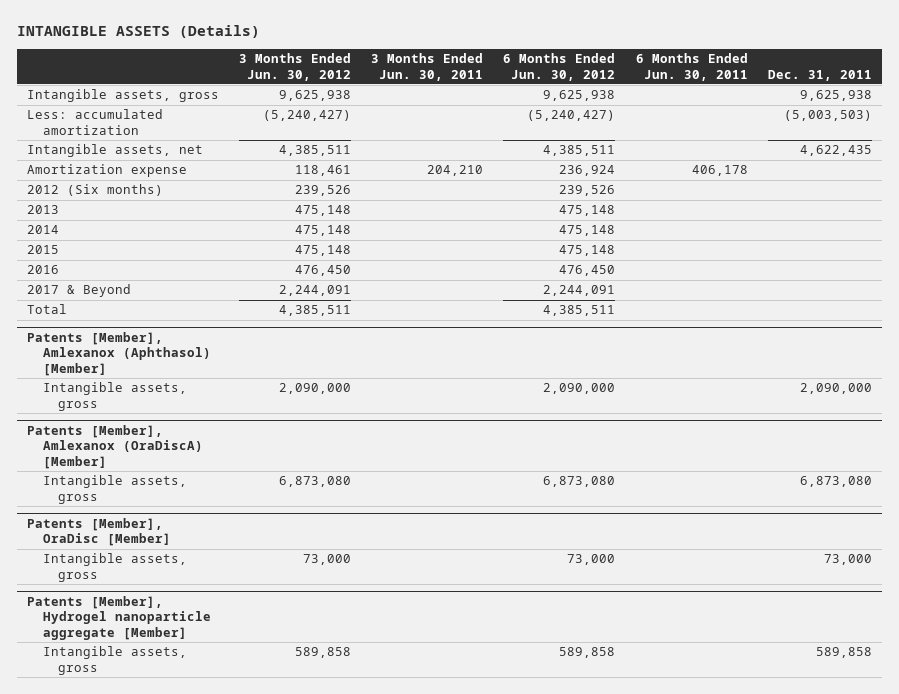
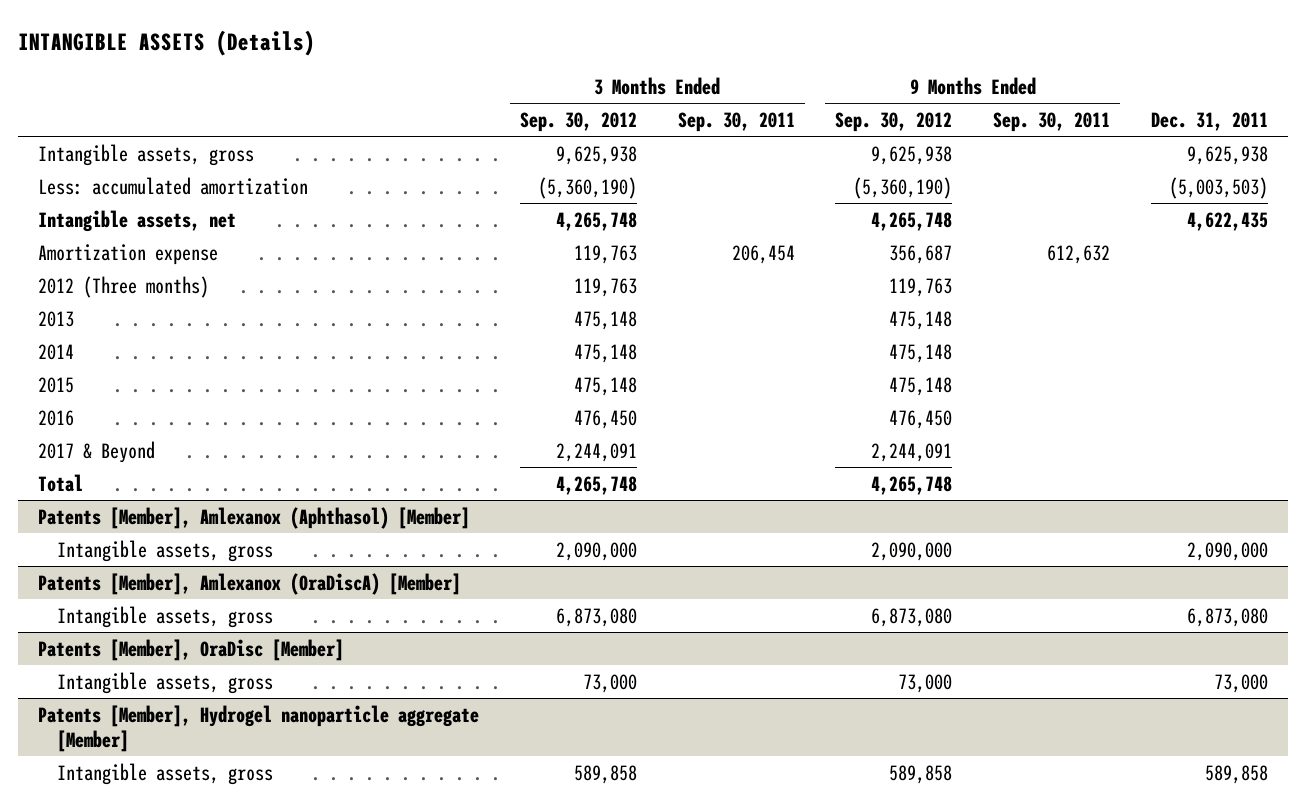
- | 3 Months Ended Jun. 30, 2012 | 3 Months Ended Jun. 30, 2011 | 6 Months Ended Jun. 30, 2012 | 6 Months Ended Jun. 30, 2011 | Dec. 31, 2011
+ | 3 Months Ended Sep. 30, 2012 | 3 Months Ended Sep. 30, 2011 | 9 Months Ended Sep. 30, 2012 | 9 Months Ended Sep. 30, 2011 | Dec. 31, 2011
- 2012 (Six months) | 239,526 | | 239,526 | |
+ 2012 (Three months) | 119,763 | | 119,763 | |

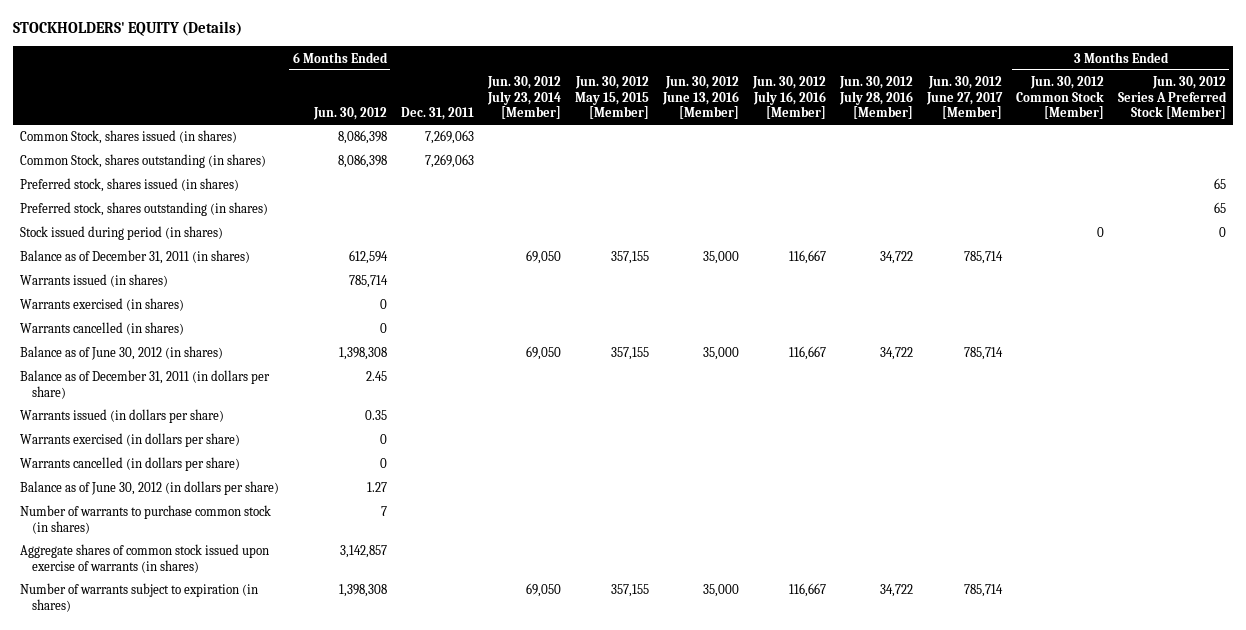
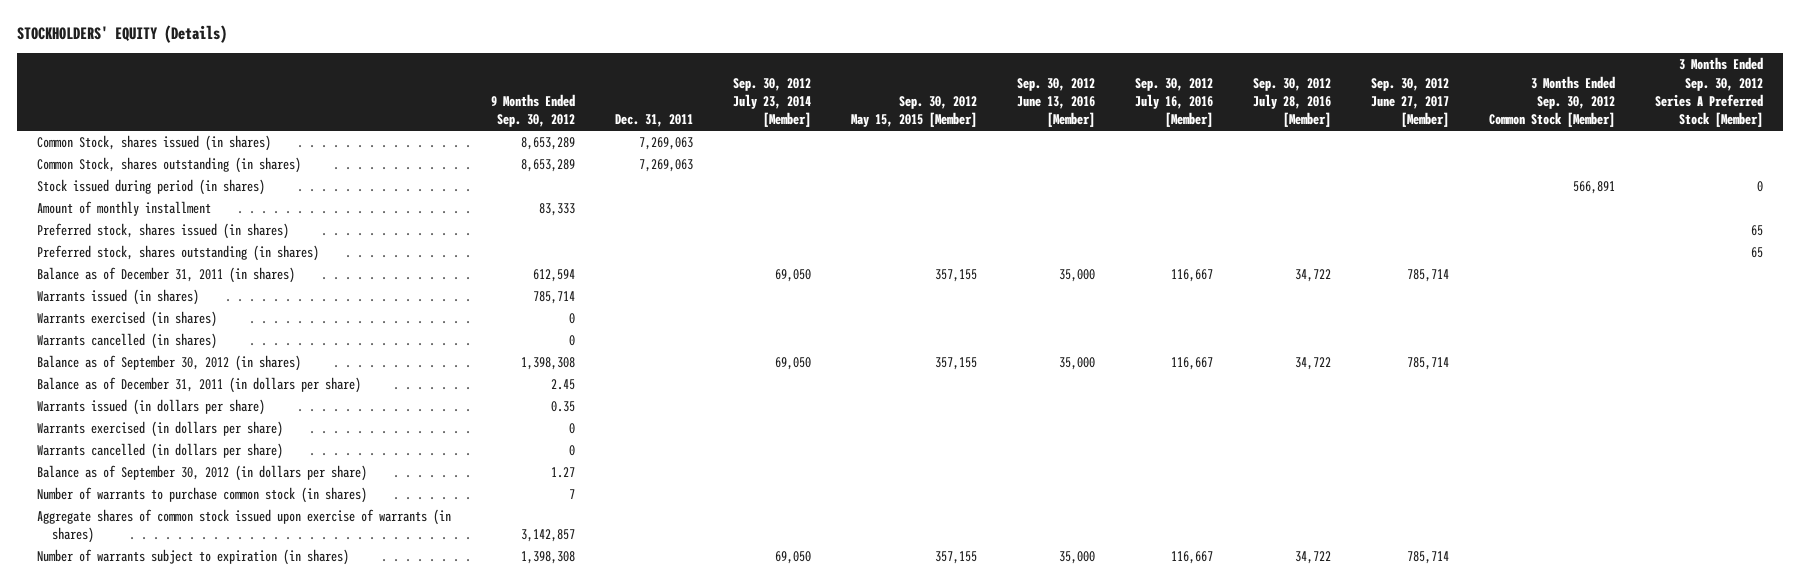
- | 6 Months Ended Jun. 30, 2012 | Dec. 31, 2011 | Jun. 30, 2012 July 23, 2014 [Member] | Jun. 30, 2012 May 15, 2015 [Member] | Jun. 30, 2012 June 13, 2016 [Member] | Jun. 30, 2012 July 16, 2016 [Member] | Jun. 30, 2012 July 28, 2016 [Member] | Jun. 30, 2012 June 27, 2017 [Member] | 3 Months Ended Jun. 30, 2012 Common Stock [Member] | 3 Months Ended Jun. 30, 2012 Series A Preferred Stock [Member]
+ | 9 Months Ended Sep. 30, 2012 | Dec. 31, 2011 | Sep. 30, 2012 July 23, 2014 [Member] | Sep. 30, 2012 May 15, 2015 [Member] | Sep. 30, 2012 June 13, 2016 [Member] | Sep. 30, 2012 July 16, 2016 [Member] | Sep. 30, 2012 July 28, 2016 [Member] | Sep. 30, 2012 June 27, 2017 [Member] | 3 Months Ended Sep. 30, 2012 Common Stock [Member] | 3 Months Ended Sep. 30, 2012 Series A Preferred Stock [Member]
moved up: Stock issued during period (in shares) | | | | | | | | | 566,891 | 0
+ Amount of monthly installment | 83,333 | | | | | | | | |
- Balance as of June 30, 2012 (in shares) | 1,398,308 | | 69,050 | 357,155 | 35,000 | 116,667 | 34,722 | 785,714 | |
+ Balance as of September 30, 2012 (in shares) | 1,398,308 | | 69,050 | 357,155 | 35,000 | 116,667 | 34,722 | 785,714 | |
- Balance as of June 30, 2012 (in dollars per share) | 1.27 | | | | | | | | |
+ Balance as of September 30, 2012 (in dollars per share) | 1.27 | | | | | | | | |

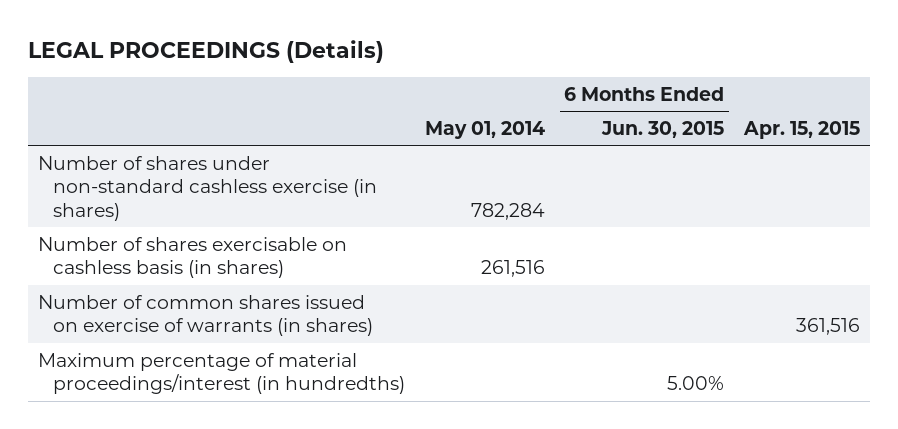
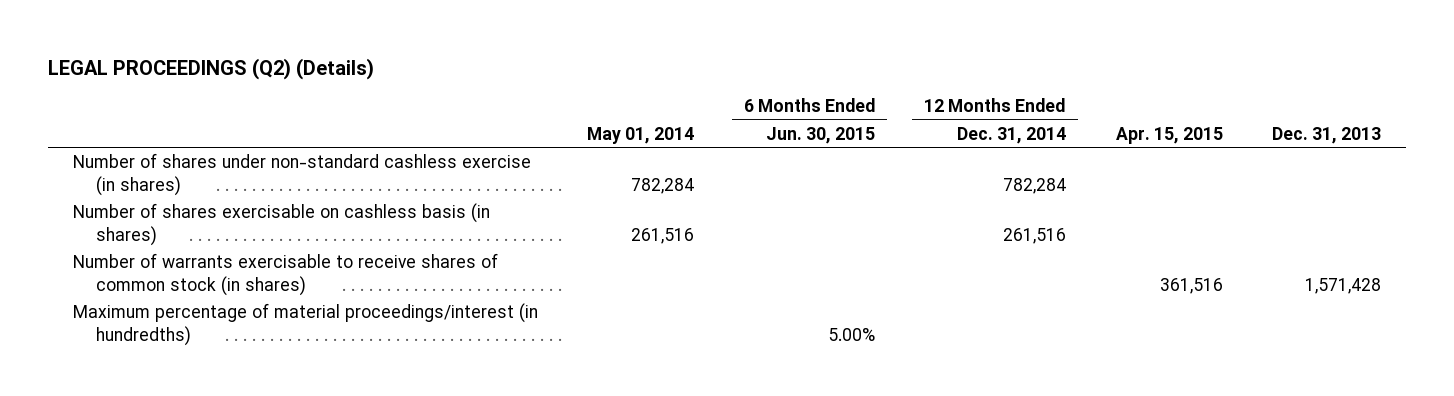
- LEGAL PROCEEDINGS (Details)
+ LEGAL PROCEEDINGS (Q2) (Details)
- | May 01, 2014 | 6 Months Ended Jun. 30, 2015 | Apr. 15, 2015
+ | May 01, 2014 | 6 Months Ended Jun. 30, 2015 | 12 Months Ended Dec. 31, 2014 | Apr. 15, 2015 | Dec. 31, 2013
- Number of common shares issued on exercise of warrants (in shares) | | | 361,516
+ Number of warrants exercisable to receive shares of common stock (in shares) | | | | 361,516 | 1,571,428

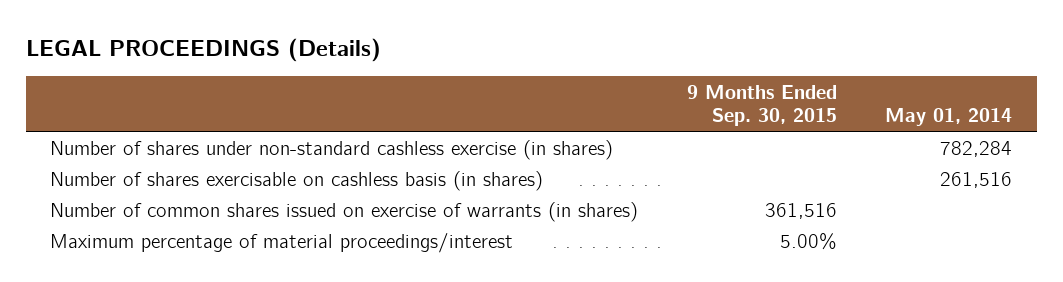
- LEGAL PROCEEDINGS (Q2) (Details)
+ LEGAL PROCEEDINGS (Details)
- | May 01, 2014 | 6 Months Ended Jun. 30, 2015 | 12 Months Ended Dec. 31, 2014 | Apr. 15, 2015 | Dec. 31, 2013
+ | 9 Months Ended Sep. 30, 2015 | May 01, 2014
- Number of warrants exercisable to receive shares of common stock (in shares) | | | | 361,516 | 1,571,428
- Maximum percentage of material proceedings/interest (in hundredths) | | 5.00% | | |
+ Number of common shares issued on exercise of warrants (in shares) | 361,516 |
+ Maximum percentage of material proceedings/interest | 5.00% |

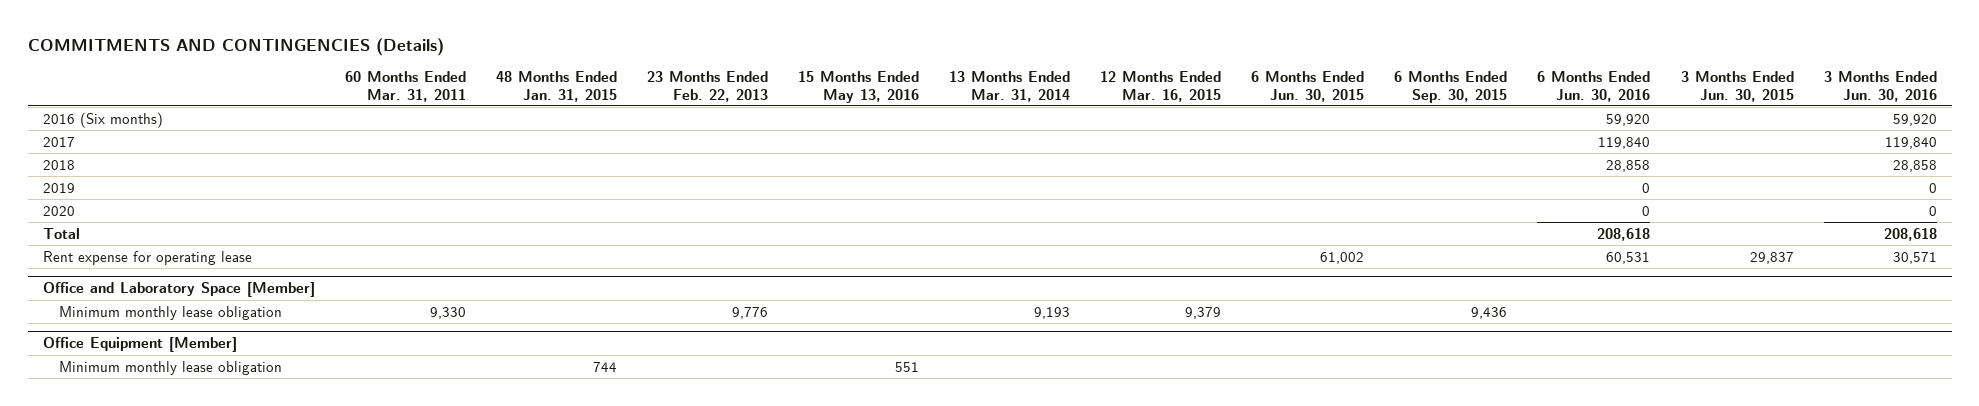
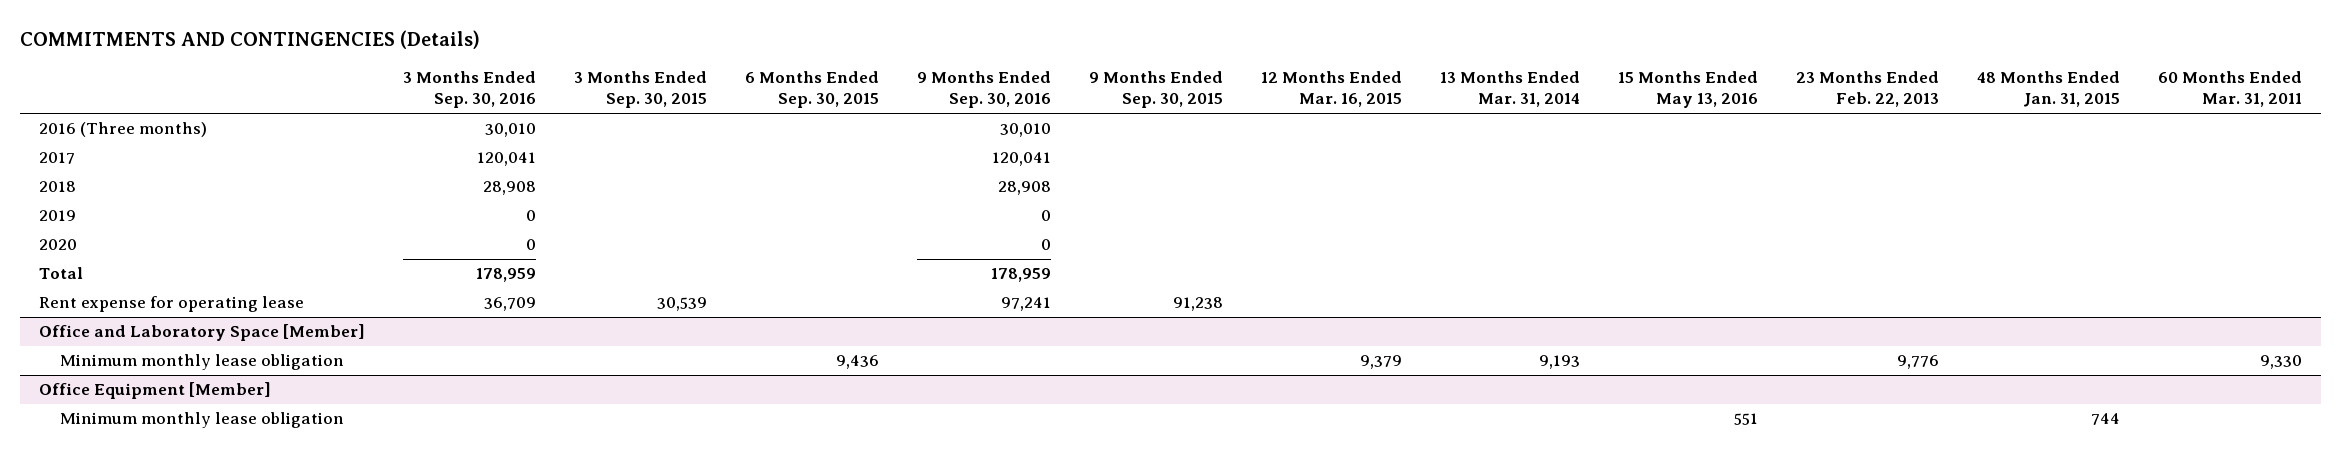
- | 60 Months Ended Mar. 31, 2011 | 48 Months Ended Jan. 31, 2015 | 23 Months Ended Feb. 22, 2013 | 15 Months Ended May 13, 2016 | 13 Months Ended Mar. 31, 2014 | 12 Months Ended Mar. 16, 2015 | 6 Months Ended Jun. 30, 2015 | 6 Months Ended Sep. 30, 2015 | 6 Months Ended Jun. 30, 2016 | 3 Months Ended Jun. 30, 2015 | 3 Months Ended Jun. 30, 2016
+ | 3 Months Ended Sep. 30, 2016 | 3 Months Ended Sep. 30, 2015 | 6 Months Ended Sep. 30, 2015 | 9 Months Ended Sep. 30, 2016 | 9 Months Ended Sep. 30, 2015 | 12 Months Ended Mar. 16, 2015 | 13 Months Ended Mar. 31, 2014 | 15 Months Ended May 13, 2016 | 23 Months Ended Feb. 22, 2013 | 48 Months Ended Jan. 31, 2015 | 60 Months Ended Mar. 31, 2011
- 2016 (Six months) | | | | | | | | | 59,920 | | 59,920
+ 2016 (Three months) | 30,010 | | | 30,010 | | | | | | |

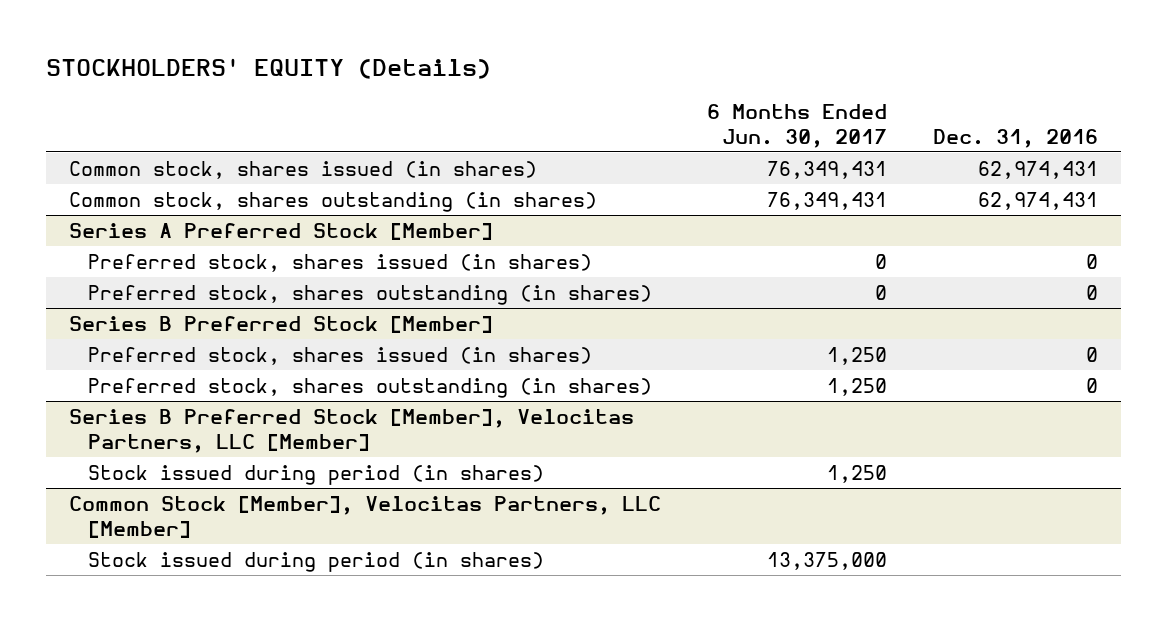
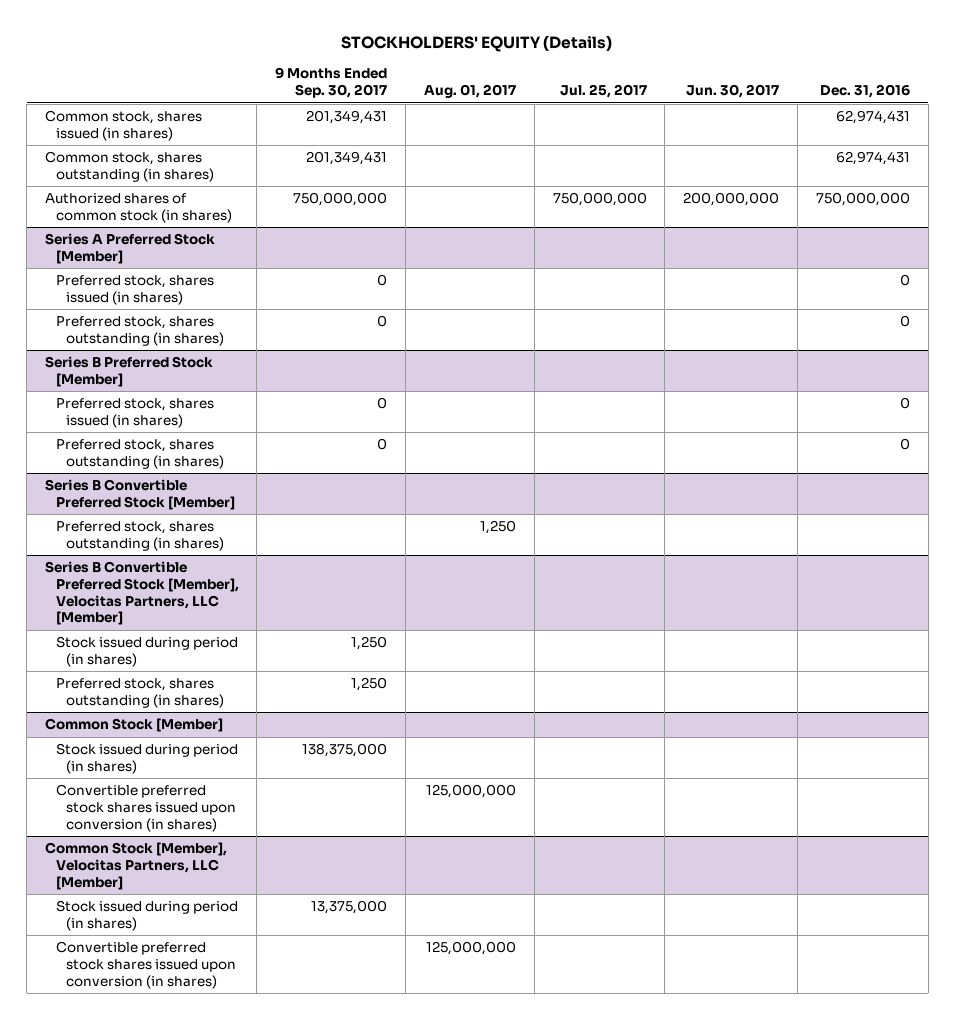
- | 6 Months Ended Jun. 30, 2017 | Dec. 31, 2016
+ | 9 Months Ended Sep. 30, 2017 | Aug. 01, 2017 | Jul. 25, 2017 | Jun. 30, 2017 | Dec. 31, 2016
+ Authorized shares of common stock (in shares) | 750,000,000 | | 750,000,000 | 200,000,000 | 750,000,000
- Series B Preferred Stock [Member], Velocitas Partners, LLC [Member]
+ Series B Convertible Preferred Stock [Member]
+ Preferred stock, shares outstanding (in shares) | | 1,250 | | |
+ Series B Convertible Preferred Stock [Member], Velocitas Partners, LLC [Member]
+ Preferred stock, shares outstanding (in shares) | 1,250 | | | |
+ Common Stock [Member]
+ Stock issued during period (in shares) | 138,375,000 | | | |
+ Convertible preferred stock shares issued upon conversion (in shares) | | 125,000,000 | | |
@ Common Stock [Member], Velocitas Partners, LLC [Member]
+ Convertible preferred stock shares issued upon conversion (in shares) | | 125,000,000 | | |

